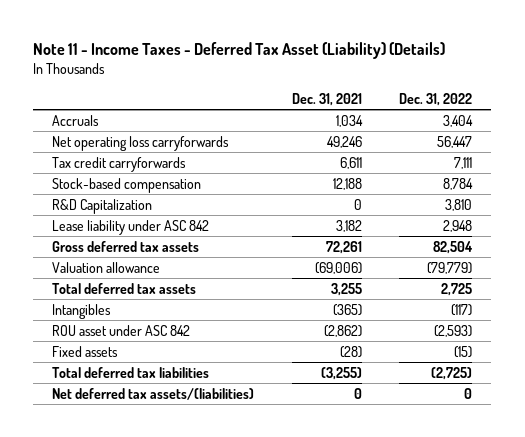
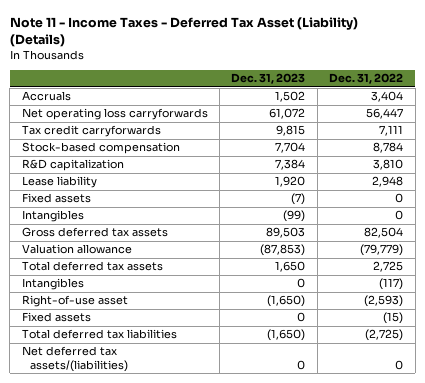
- | Dec. 31, 2021 | Dec. 31, 2022
+ | Dec. 31, 2023 | Dec. 31, 2022
- R&D Capitalization | 0 | 3,810
- Lease liability under ASC 842 | 3,182 | 2,948
+ R&D capitalization | 7,384 | 3,810
+ Lease liability | 1,920 | 2,948
+ Fixed assets | (7) | 0
+ Intangibles | (99) | 0
- ROU asset under ASC 842 | (2,862) | (2,593)
+ Right-of-use asset | (1,650) | (2,593)

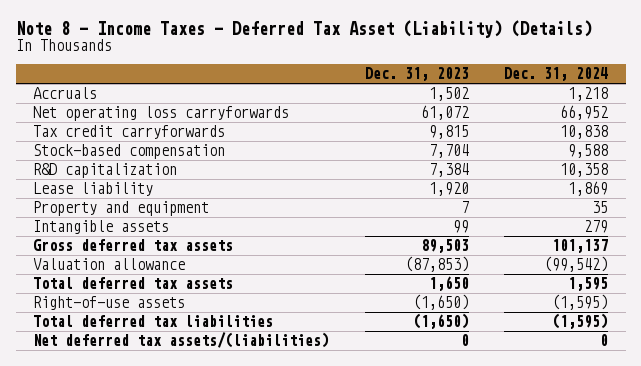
- Note 11 - Income Taxes - Deferred Tax Asset (Liability) (Details)
+ Note 8 - Income Taxes - Deferred Tax Asset (Liability) (Details)
- | Dec. 31, 2023 | Dec. 31, 2022
+ | Dec. 31, 2023 | Dec. 31, 2024
- Fixed assets | (7) | 0
- Intangibles | (99) | 0
+ Property and equipment | 7 | 35
+ Intangible assets | 99 | 279
- Intangibles | 0 | (117)
- Right-of-use asset | (1,650) | (2,593)
- Fixed assets | 0 | (15)
+ Right-of-use assets | (1,650) | (1,595)

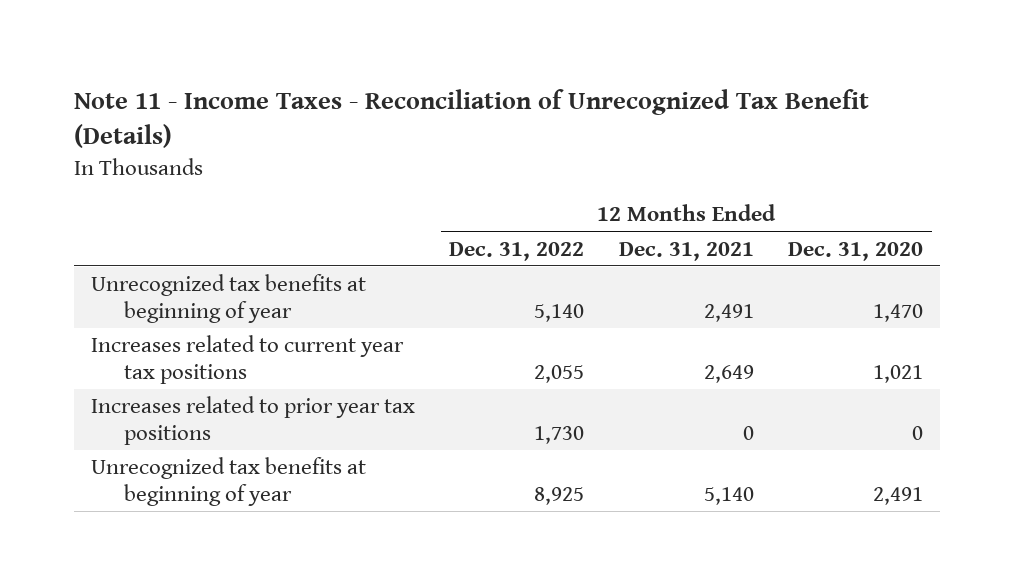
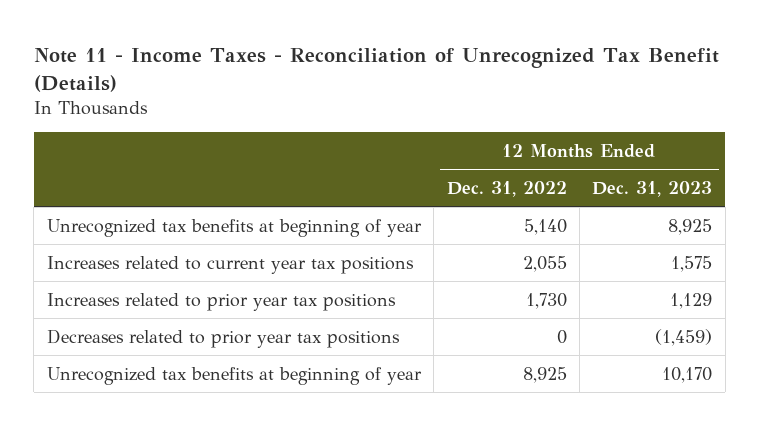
- | 12 Months Ended Dec. 31, 2022 | 12 Months Ended Dec. 31, 2021 | 12 Months Ended Dec. 31, 2020
+ | 12 Months Ended Dec. 31, 2022 | 12 Months Ended Dec. 31, 2023
+ Decreases related to prior year tax positions | 0 | (1,459)

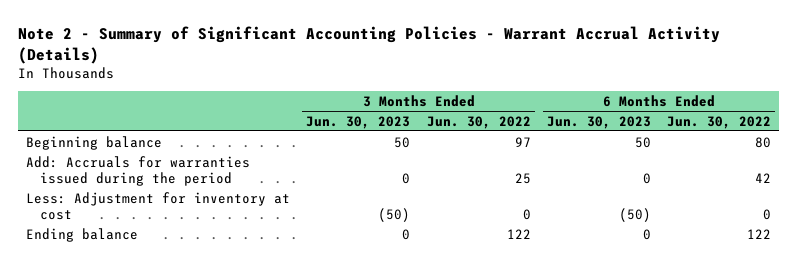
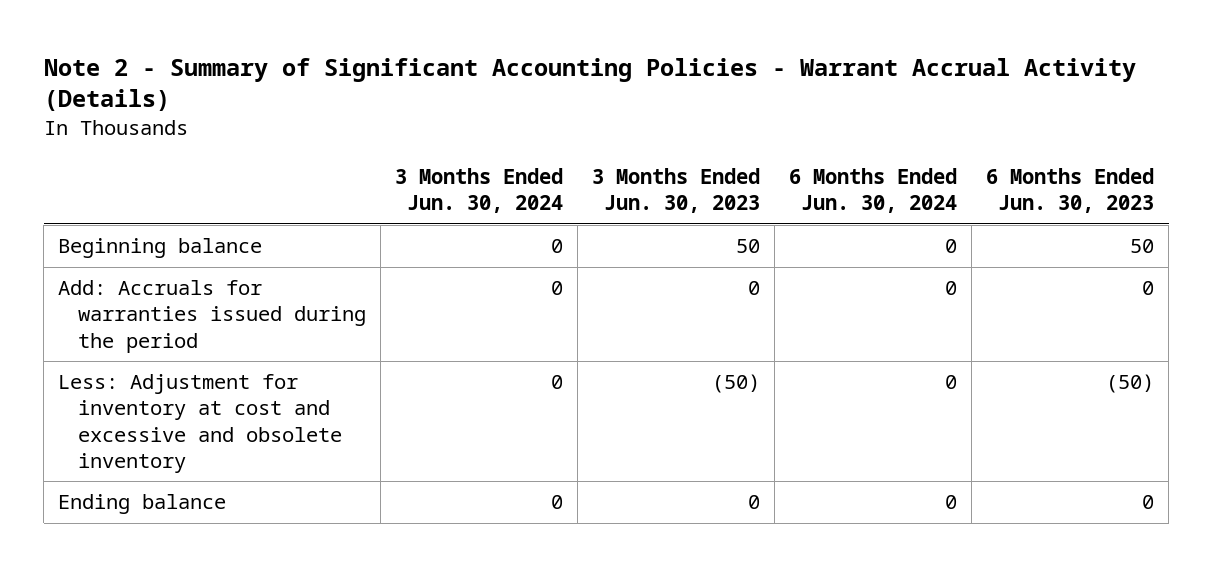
- | 3 Months Ended Jun. 30, 2023 | 3 Months Ended Jun. 30, 2022 | 6 Months Ended Jun. 30, 2023 | 6 Months Ended Jun. 30, 2022
+ | 3 Months Ended Jun. 30, 2024 | 3 Months Ended Jun. 30, 2023 | 6 Months Ended Jun. 30, 2024 | 6 Months Ended Jun. 30, 2023
- Less: Adjustment for inventory at cost | (50) | 0 | (50) | 0
+ Less: Adjustment for inventory at cost and excessive and obsolete inventory | 0 | (50) | 0 | (50)

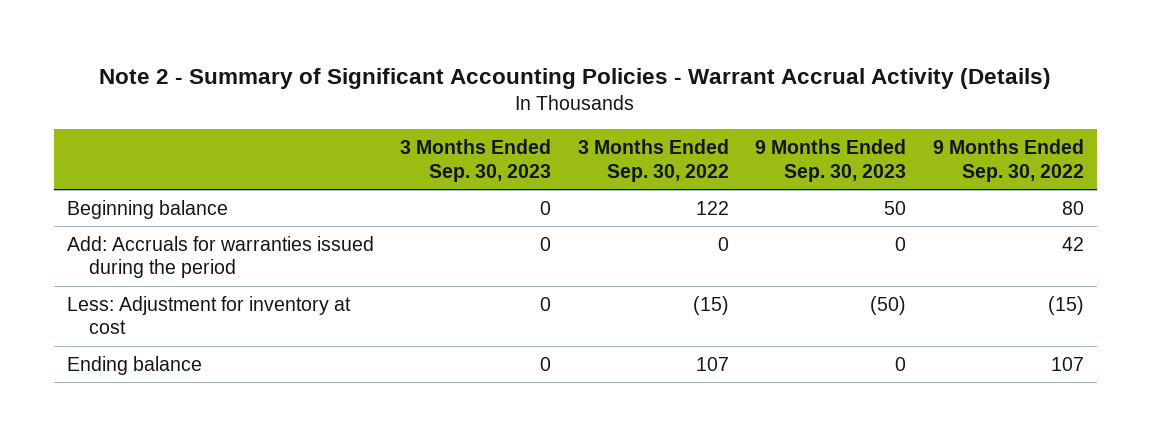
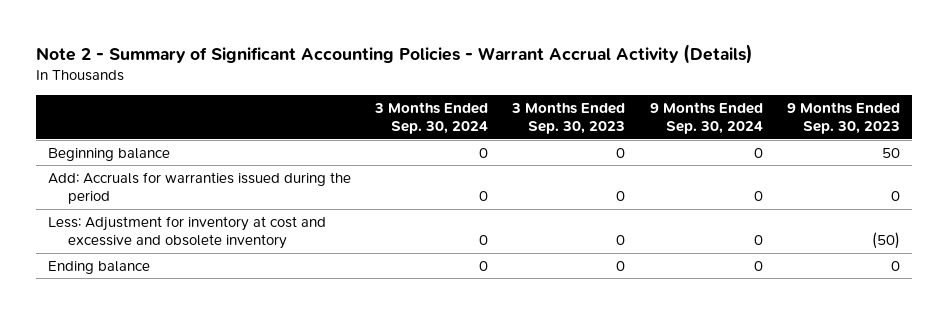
- | 3 Months Ended Sep. 30, 2023 | 3 Months Ended Sep. 30, 2022 | 9 Months Ended Sep. 30, 2023 | 9 Months Ended Sep. 30, 2022
+ | 3 Months Ended Sep. 30, 2024 | 3 Months Ended Sep. 30, 2023 | 9 Months Ended Sep. 30, 2024 | 9 Months Ended Sep. 30, 2023
- Less: Adjustment for inventory at cost | 0 | (15) | (50) | (15)
+ Less: Adjustment for inventory at cost and excessive and obsolete inventory | 0 | 0 | 0 | (50)

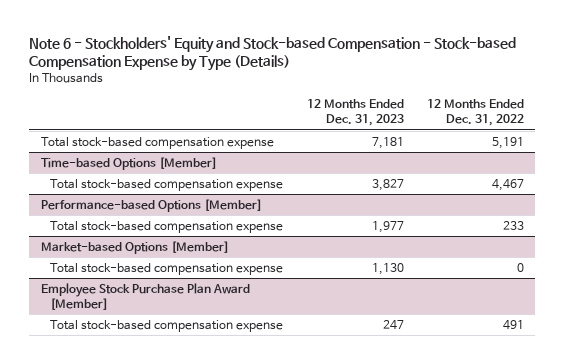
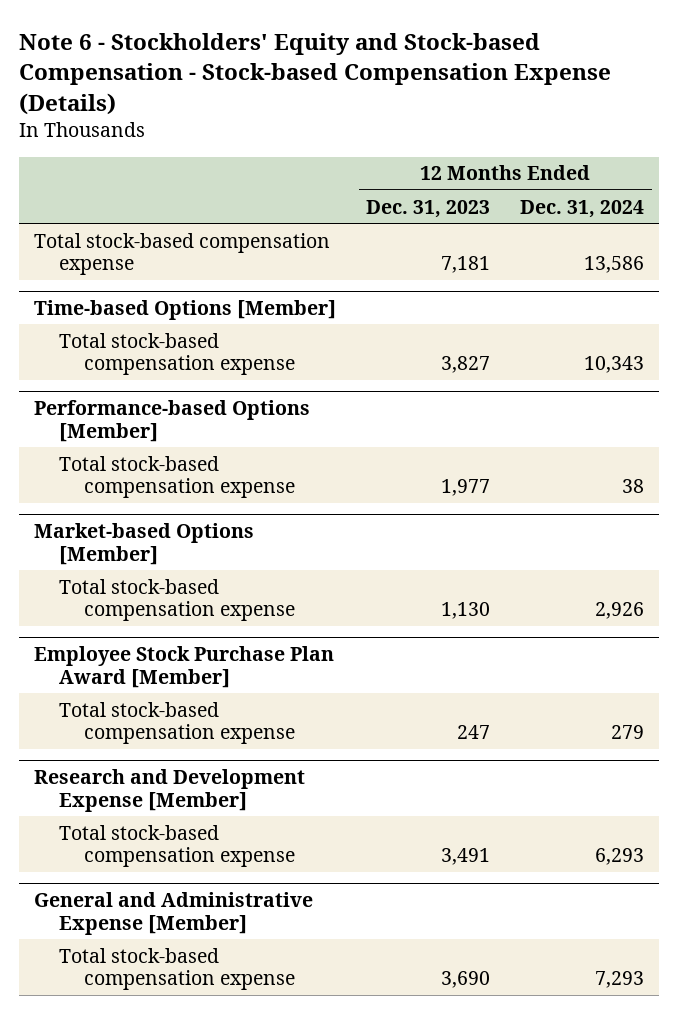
- Note 6 - Stockholders' Equity and Stock-based Compensation - Stock-based Compensation Expense by Type (Details)
+ Note 6 - Stockholders' Equity and Stock-based Compensation - Stock-based Compensation Expense (Details)
- | 12 Months Ended Dec. 31, 2023 | 12 Months Ended Dec. 31, 2022
+ | 12 Months Ended Dec. 31, 2023 | 12 Months Ended Dec. 31, 2024
+ Research and Development Expense [Member]
+ Total stock-based compensation expense | 3,491 | 6,293
+ General and Administrative Expense [Member]
+ Total stock-based compensation expense | 3,690 | 7,293

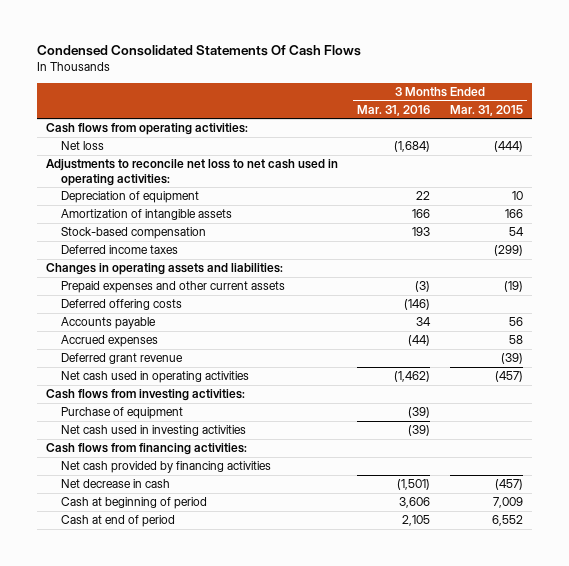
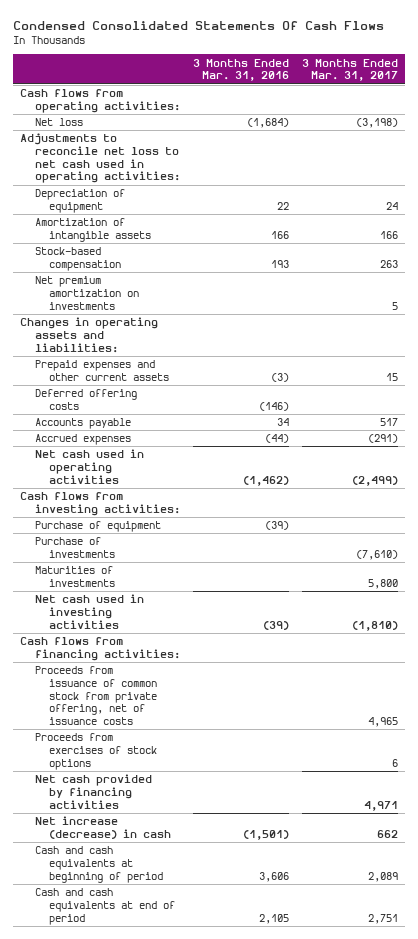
- | 3 Months Ended Mar. 31, 2016 | 3 Months Ended Mar. 31, 2015
+ | 3 Months Ended Mar. 31, 2016 | 3 Months Ended Mar. 31, 2017
- Deferred income taxes | | (299)
+ Net premium amortization on investments | | 5
- Deferred grant revenue | | (39)
+ Purchase of investments | | (7,610)
+ Maturities of investments | | 5,800
+ Proceeds from issuance of common stock from private offering, net of issuance costs | | 4,965
+ Proceeds from exercises of stock options | | 6
- Net decrease in cash | (1,501) | (457)
- Cash at beginning of period | 3,606 | 7,009
- Cash at end of period | 2,105 | 6,552
+ Net increase (decrease) in cash | (1,501) | 662
+ Cash and cash equivalents at beginning of period | 3,606 | 2,089
+ Cash and cash equivalents at end of period | 2,105 | 2,751

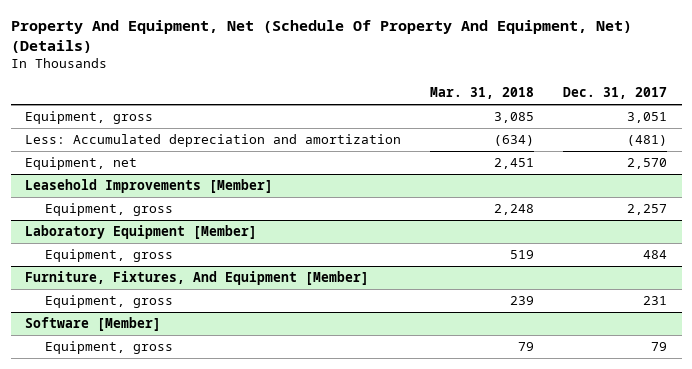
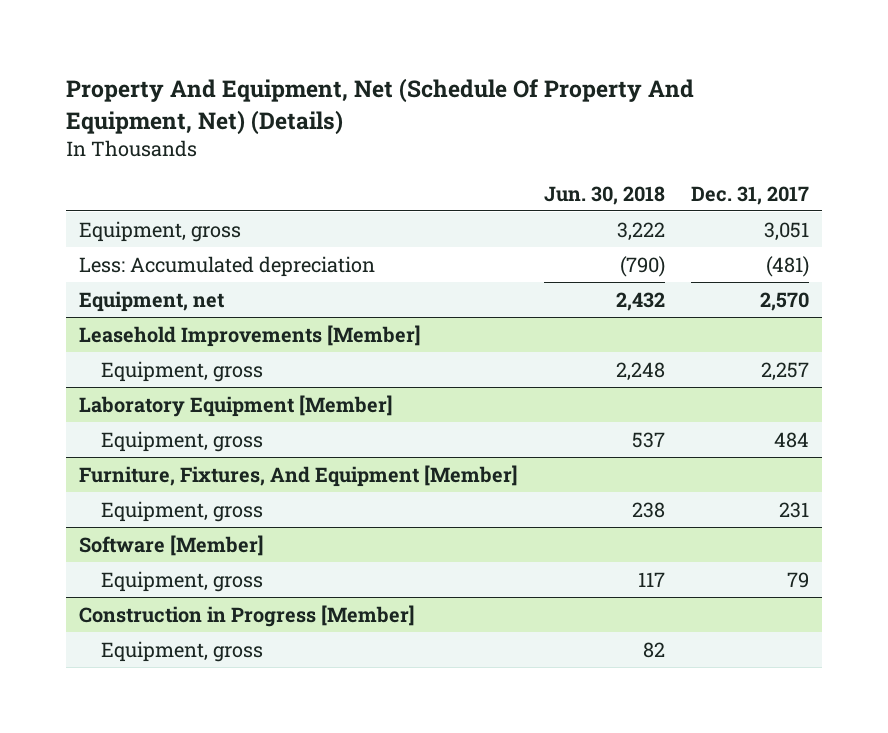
- | Mar. 31, 2018 | Dec. 31, 2017
+ | Jun. 30, 2018 | Dec. 31, 2017
- Less: Accumulated depreciation and amortization | (634) | (481)
+ Less: Accumulated depreciation | (790) | (481)
+ Construction in Progress [Member]
+ Equipment, gross | 82 |

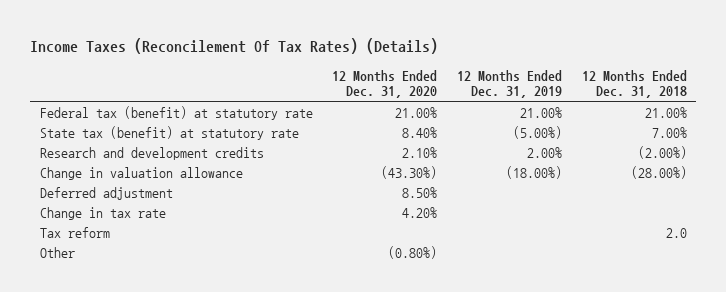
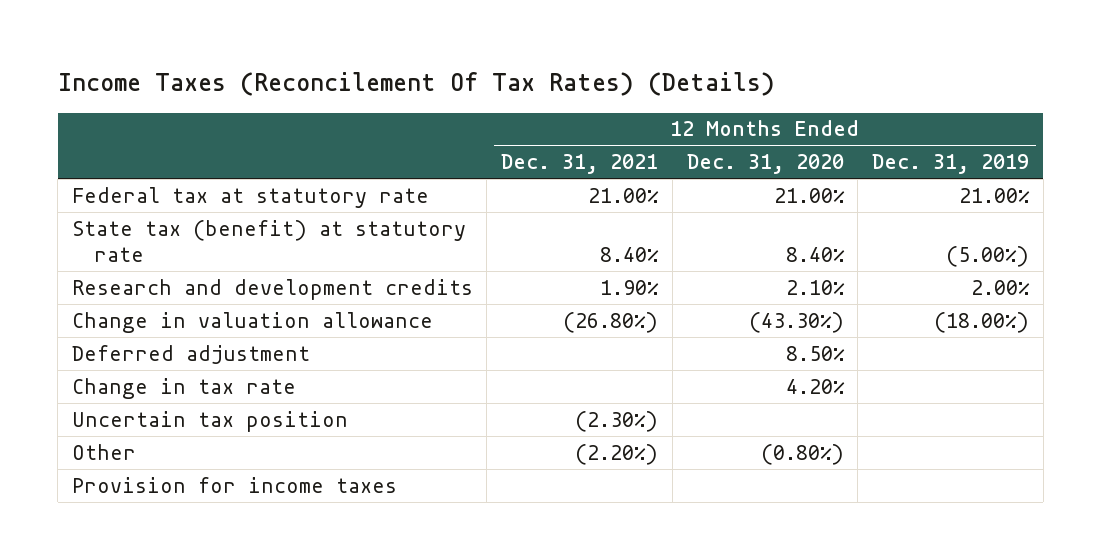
- | 12 Months Ended Dec. 31, 2020 | 12 Months Ended Dec. 31, 2019 | 12 Months Ended Dec. 31, 2018
+ | 12 Months Ended Dec. 31, 2021 | 12 Months Ended Dec. 31, 2020 | 12 Months Ended Dec. 31, 2019
- Federal tax (benefit) at statutory rate | 21.00% | 21.00% | 21.00%
+ Federal tax at statutory rate | 21.00% | 21.00% | 21.00%
- Tax reform | | | 2.0
+ Uncertain tax position | (2.30%) | |
+ Provision for income taxes

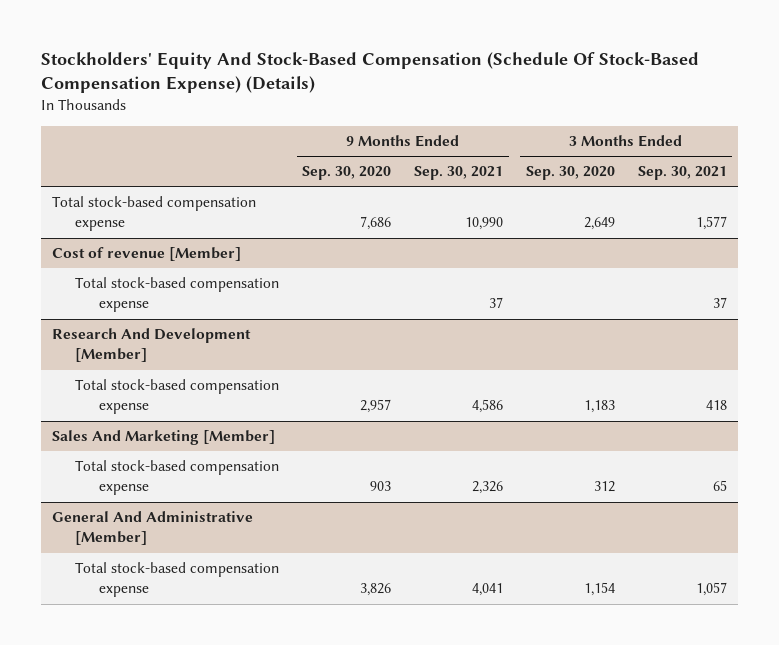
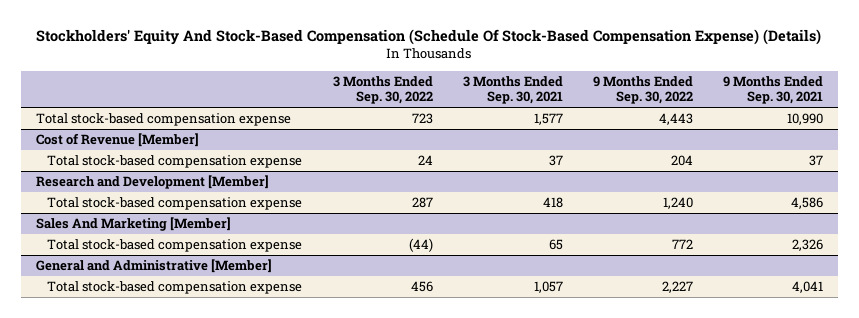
- | 9 Months Ended Sep. 30, 2020 | 9 Months Ended Sep. 30, 2021 | 3 Months Ended Sep. 30, 2020 | 3 Months Ended Sep. 30, 2021
+ | 3 Months Ended Sep. 30, 2022 | 3 Months Ended Sep. 30, 2021 | 9 Months Ended Sep. 30, 2022 | 9 Months Ended Sep. 30, 2021
- Cost of revenue [Member]
+ Cost of Revenue [Member]
- Research And Development [Member]
+ Research and Development [Member]
- General And Administrative [Member]
+ General and Administrative [Member]

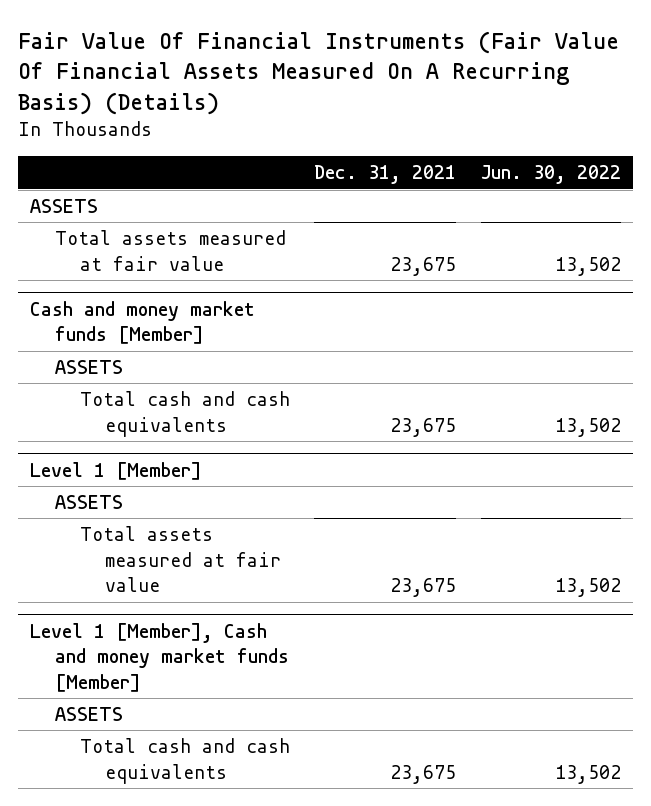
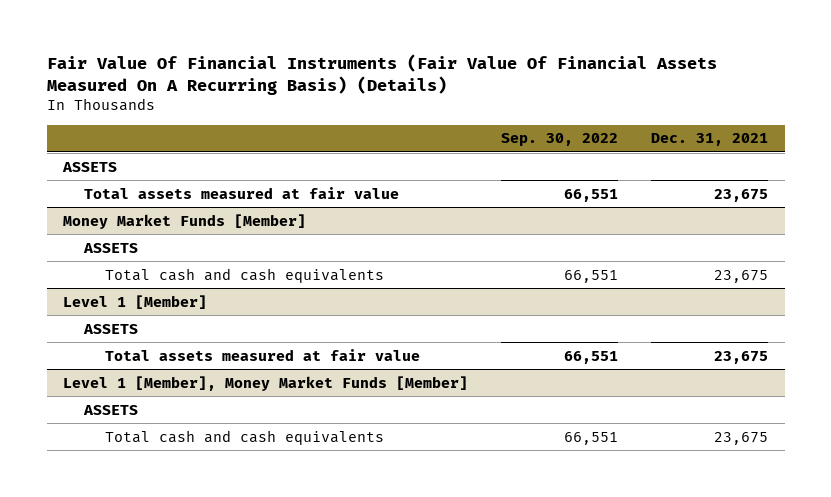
- | Dec. 31, 2021 | Jun. 30, 2022
+ | Sep. 30, 2022 | Dec. 31, 2021
- Cash and money market funds [Member]
+ Money Market Funds [Member]
- Level 1 [Member], Cash and money market funds [Member]
+ Level 1 [Member], Money Market Funds [Member]

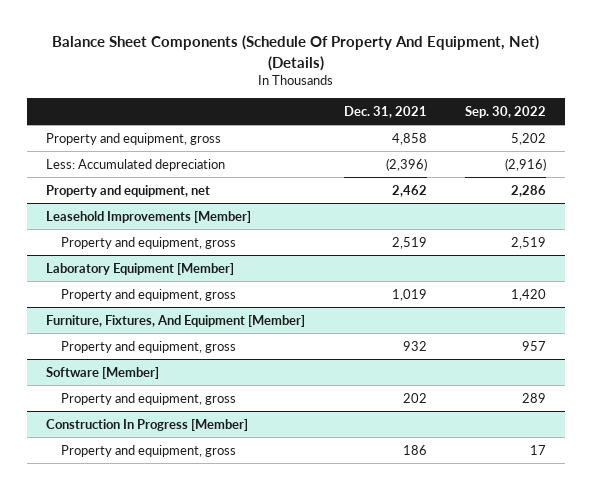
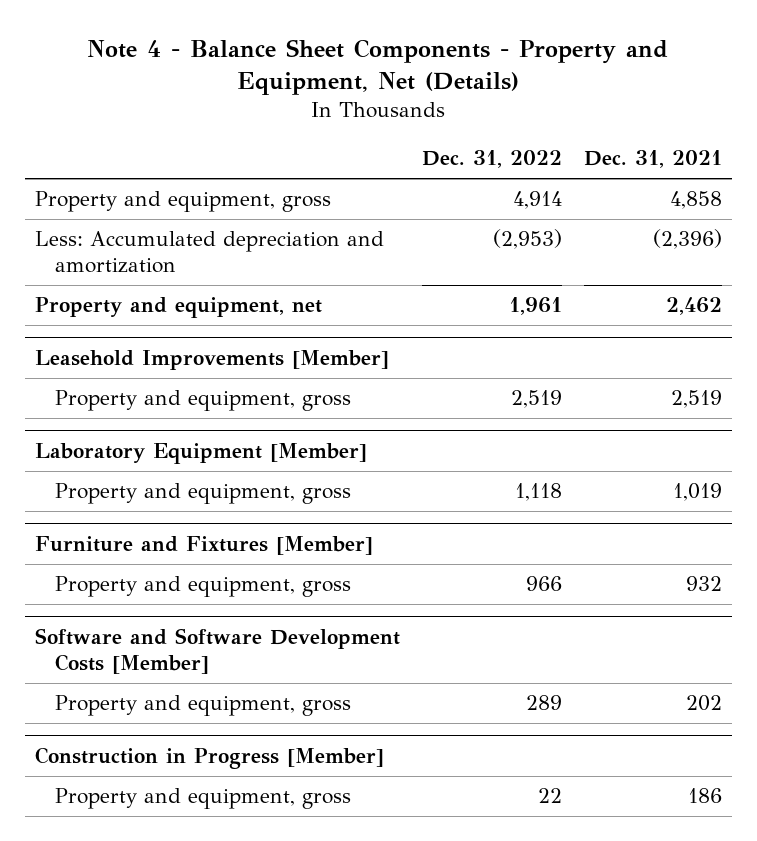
- Balance Sheet Components (Schedule Of Property And Equipment, Net) (Details)
+ Note 4 - Balance Sheet Components - Property and Equipment, Net (Details)
- | Dec. 31, 2021 | Sep. 30, 2022
+ | Dec. 31, 2022 | Dec. 31, 2021
- Less: Accumulated depreciation | (2,396) | (2,916)
+ Less: Accumulated depreciation and amortization | (2,953) | (2,396)
- Furniture, Fixtures, And Equipment [Member]
+ Furniture and Fixtures [Member]
- Software [Member]
+ Software and Software Development Costs [Member]
- Construction In Progress [Member]
+ Construction in Progress [Member]

